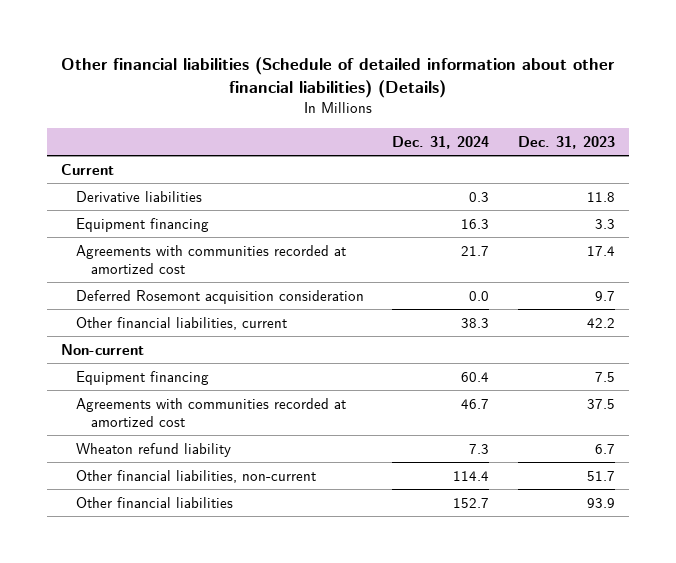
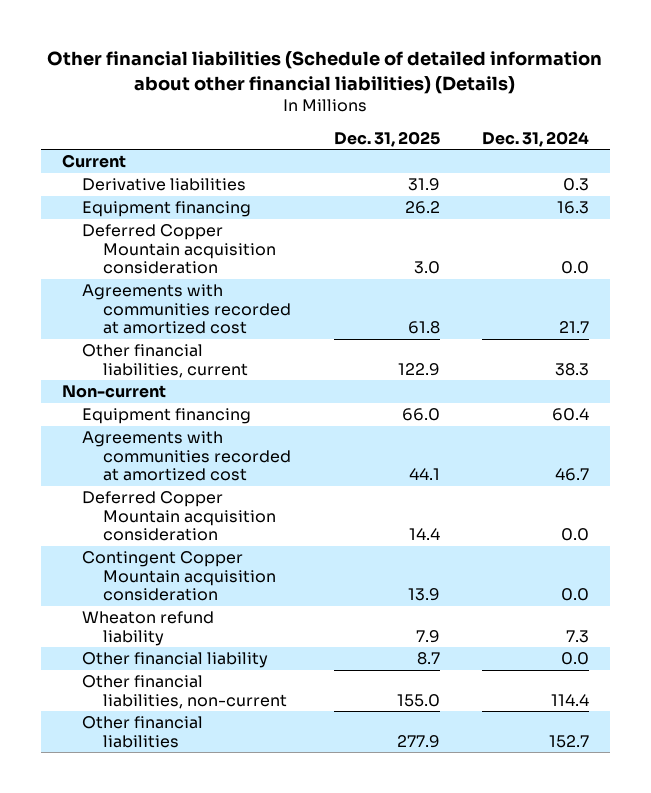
- | Dec. 31, 2024 | Dec. 31, 2023
+ | Dec. 31, 2025 | Dec. 31, 2024
+ Deferred Copper Mountain acquisition consideration | 3.0 | 0.0
- Deferred Rosemont acquisition consideration | 0.0 | 9.7
+ Deferred Copper Mountain acquisition consideration | 14.4 | 0.0
+ Contingent Copper Mountain acquisition consideration | 13.9 | 0.0
+ Other financial liability | 8.7 | 0.0

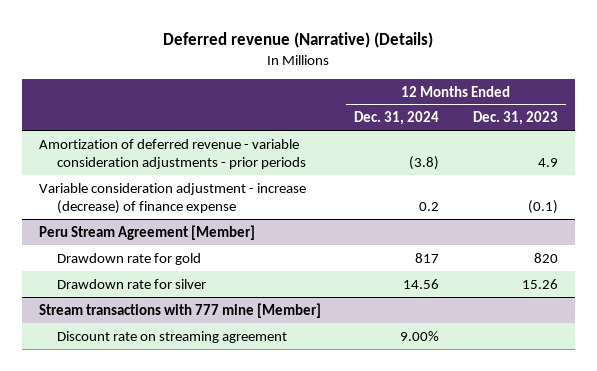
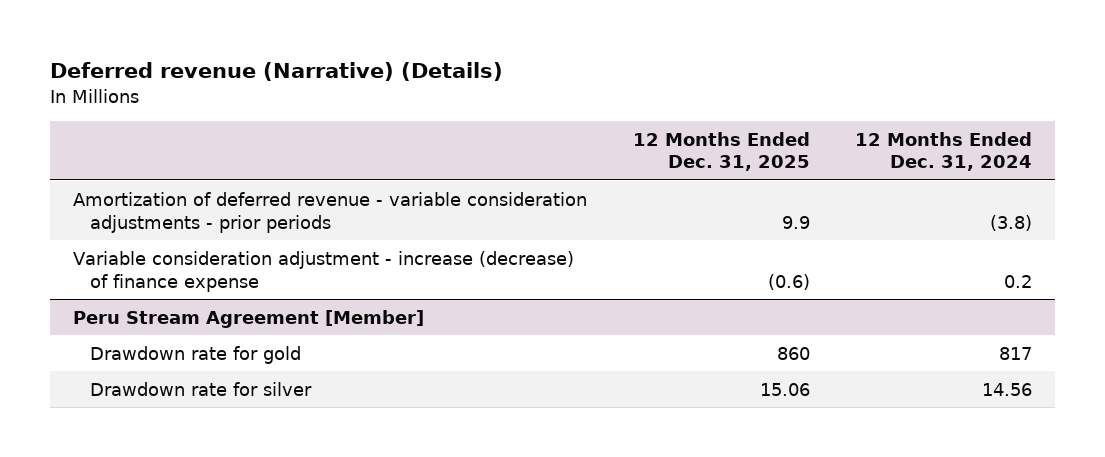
- | 12 Months Ended Dec. 31, 2024 | 12 Months Ended Dec. 31, 2023
+ | 12 Months Ended Dec. 31, 2025 | 12 Months Ended Dec. 31, 2024
- Stream transactions with 777 mine [Member]
- Discount rate on streaming agreement | 9.00% |

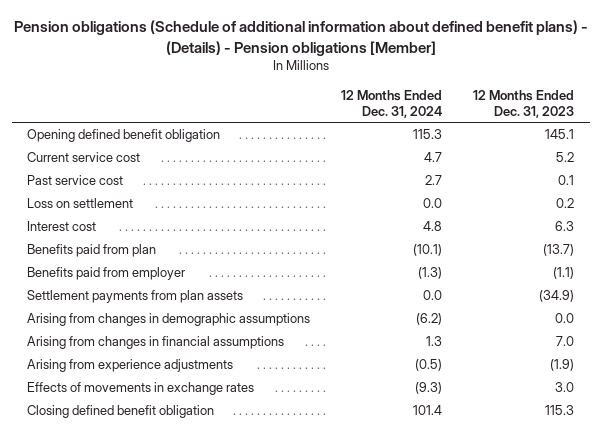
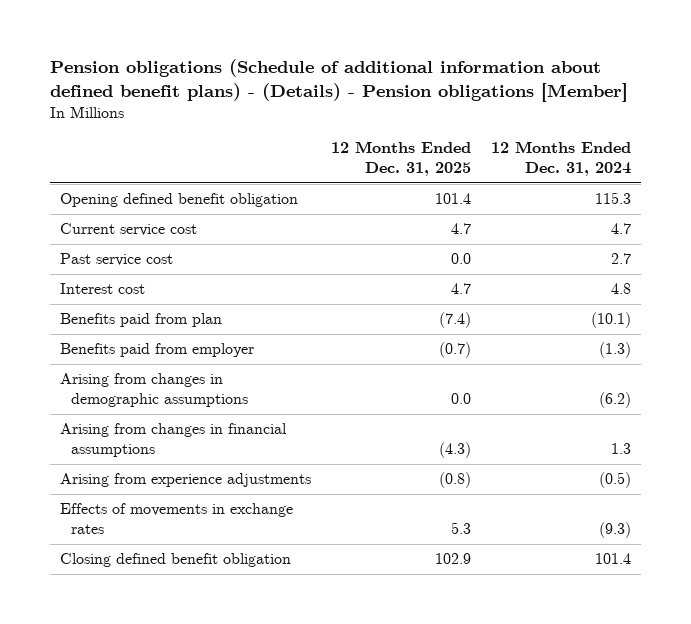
- | 12 Months Ended Dec. 31, 2024 | 12 Months Ended Dec. 31, 2023
+ | 12 Months Ended Dec. 31, 2025 | 12 Months Ended Dec. 31, 2024
- Loss on settlement | 0.0 | 0.2
- Settlement payments from plan assets | 0.0 | (34.9)

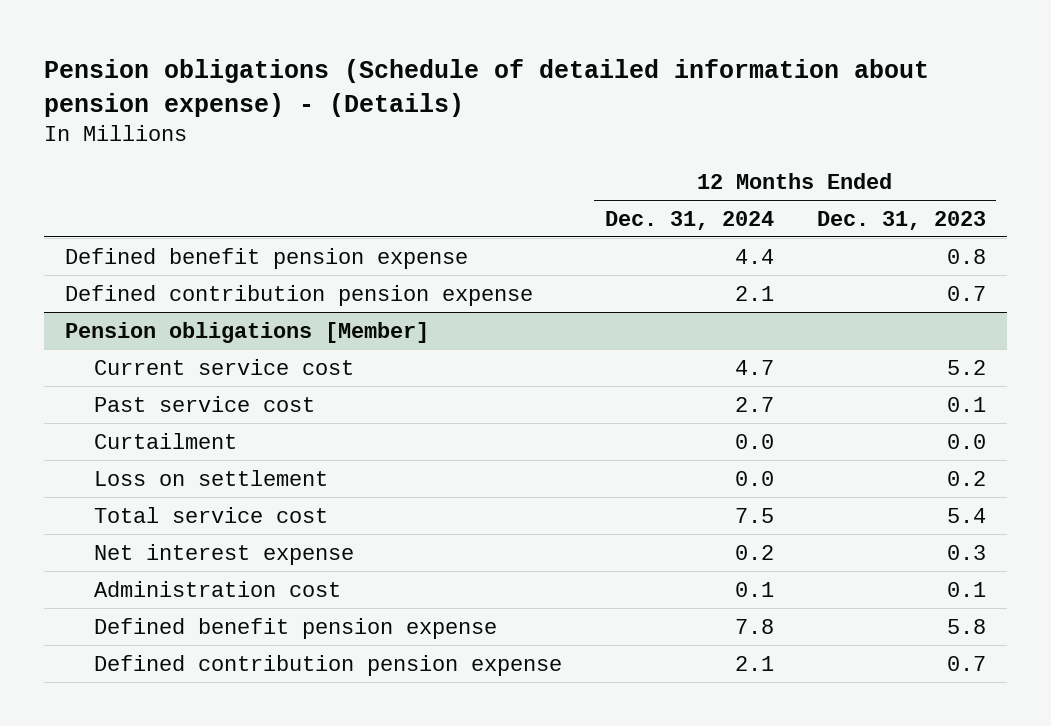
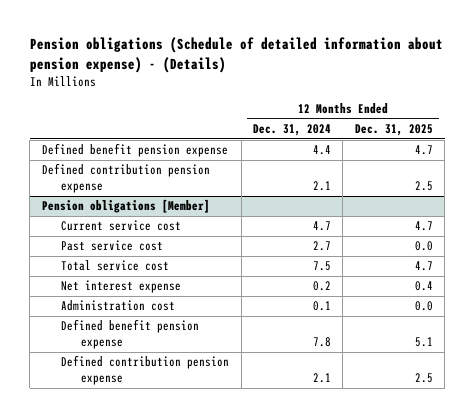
- | 12 Months Ended Dec. 31, 2024 | 12 Months Ended Dec. 31, 2023
+ | 12 Months Ended Dec. 31, 2024 | 12 Months Ended Dec. 31, 2025
@ Pension obligations [Member]
- Curtailment | 0.0 | 0.0
- Loss on settlement | 0.0 | 0.2

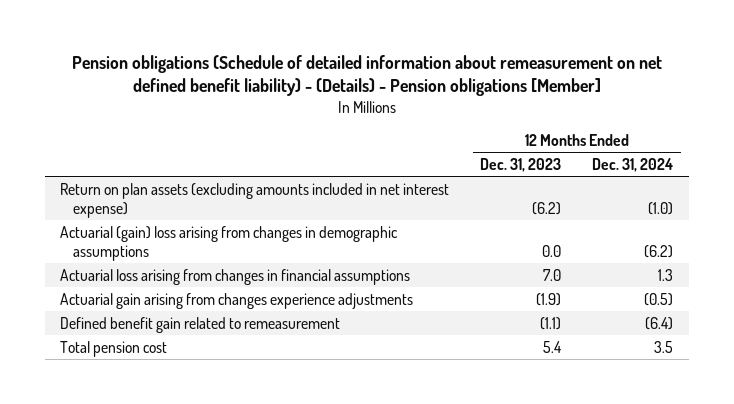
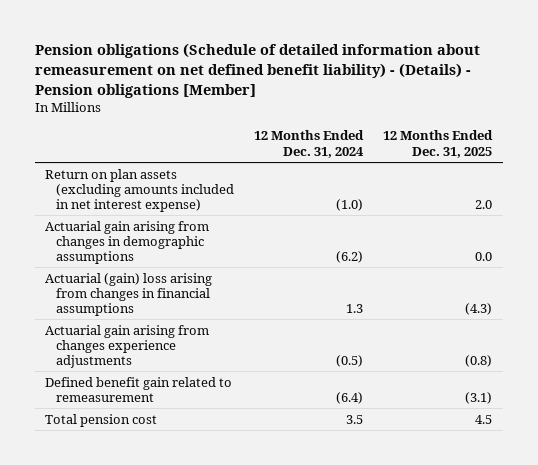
- | 12 Months Ended Dec. 31, 2023 | 12 Months Ended Dec. 31, 2024
+ | 12 Months Ended Dec. 31, 2024 | 12 Months Ended Dec. 31, 2025
- Actuarial (gain) loss arising from changes in demographic assumptions | 0.0 | (6.2)
- Actuarial loss arising from changes in financial assumptions | 7.0 | 1.3
+ Actuarial gain arising from changes in demographic assumptions | (6.2) | 0.0
+ Actuarial (gain) loss arising from changes in financial assumptions | 1.3 | (4.3)

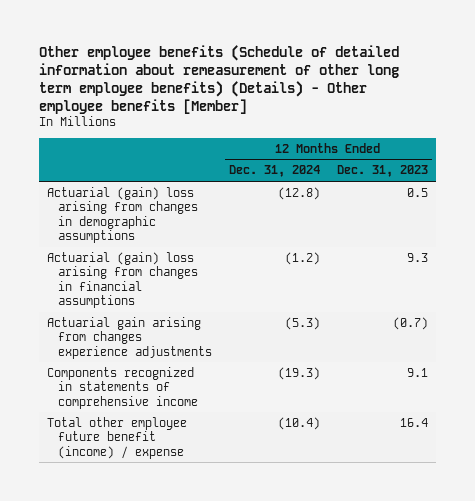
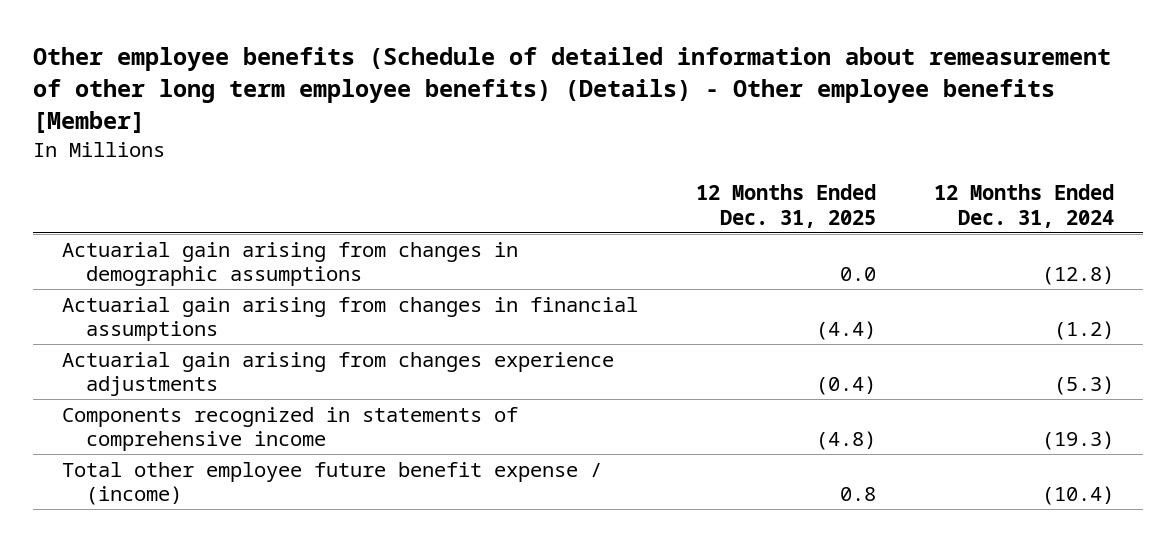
- | 12 Months Ended Dec. 31, 2024 | 12 Months Ended Dec. 31, 2023
+ | 12 Months Ended Dec. 31, 2025 | 12 Months Ended Dec. 31, 2024
- Actuarial (gain) loss arising from changes in demographic assumptions | (12.8) | 0.5
- Actuarial (gain) loss arising from changes in financial assumptions | (1.2) | 9.3
+ Actuarial gain arising from changes in demographic assumptions | 0.0 | (12.8)
+ Actuarial gain arising from changes in financial assumptions | (4.4) | (1.2)
- Total other employee future benefit (income) / expense | (10.4) | 16.4
+ Total other employee future benefit expense / (income) | 0.8 | (10.4)

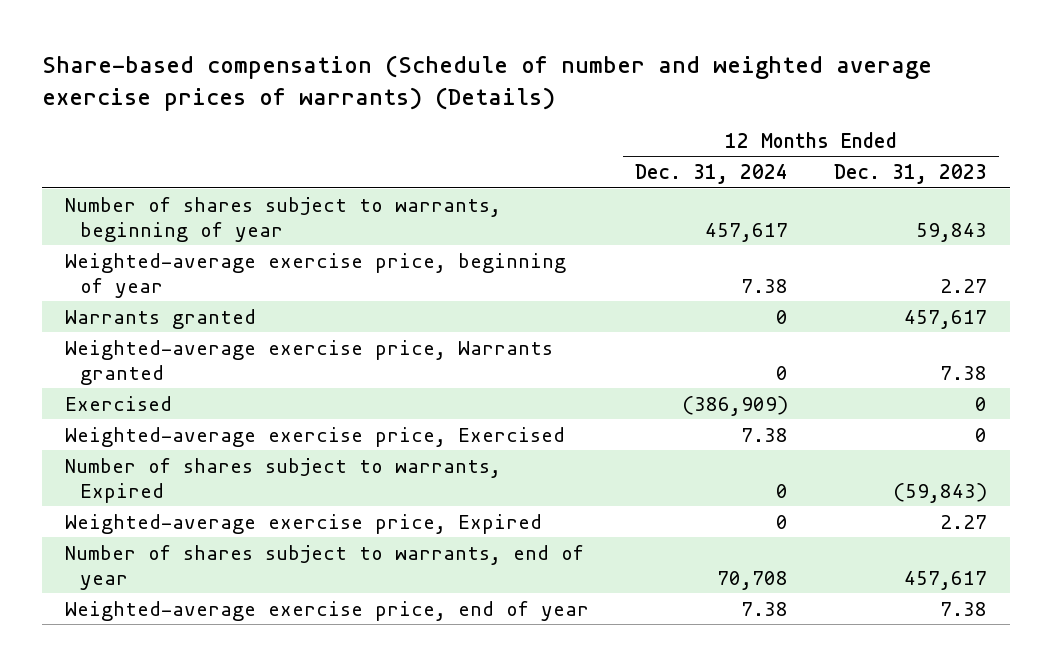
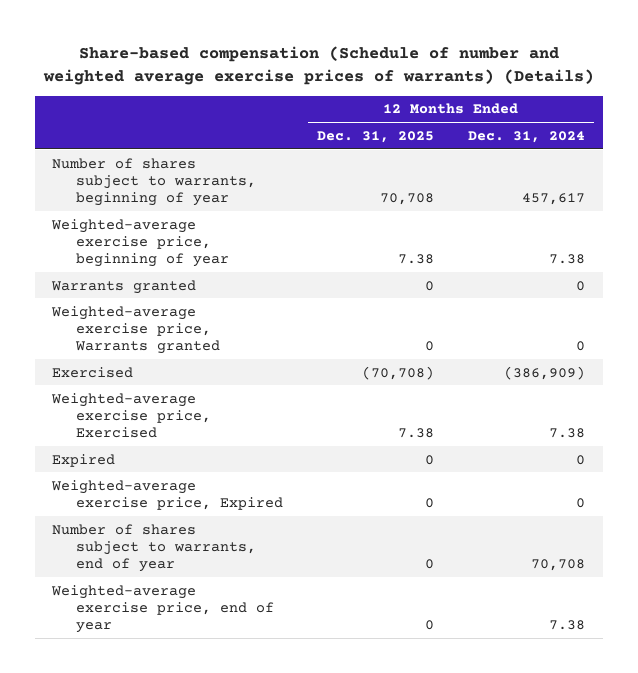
- | 12 Months Ended Dec. 31, 2024 | 12 Months Ended Dec. 31, 2023
+ | 12 Months Ended Dec. 31, 2025 | 12 Months Ended Dec. 31, 2024
- Number of shares subject to warrants, Expired | 0 | (59,843)
+ Expired | 0 | 0

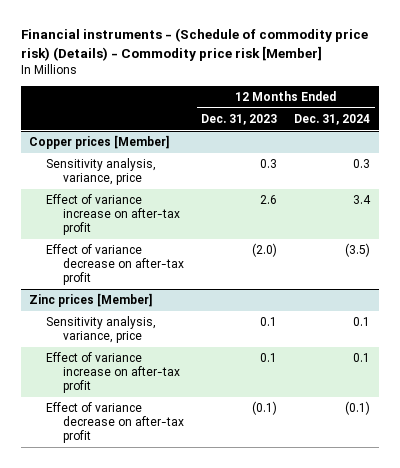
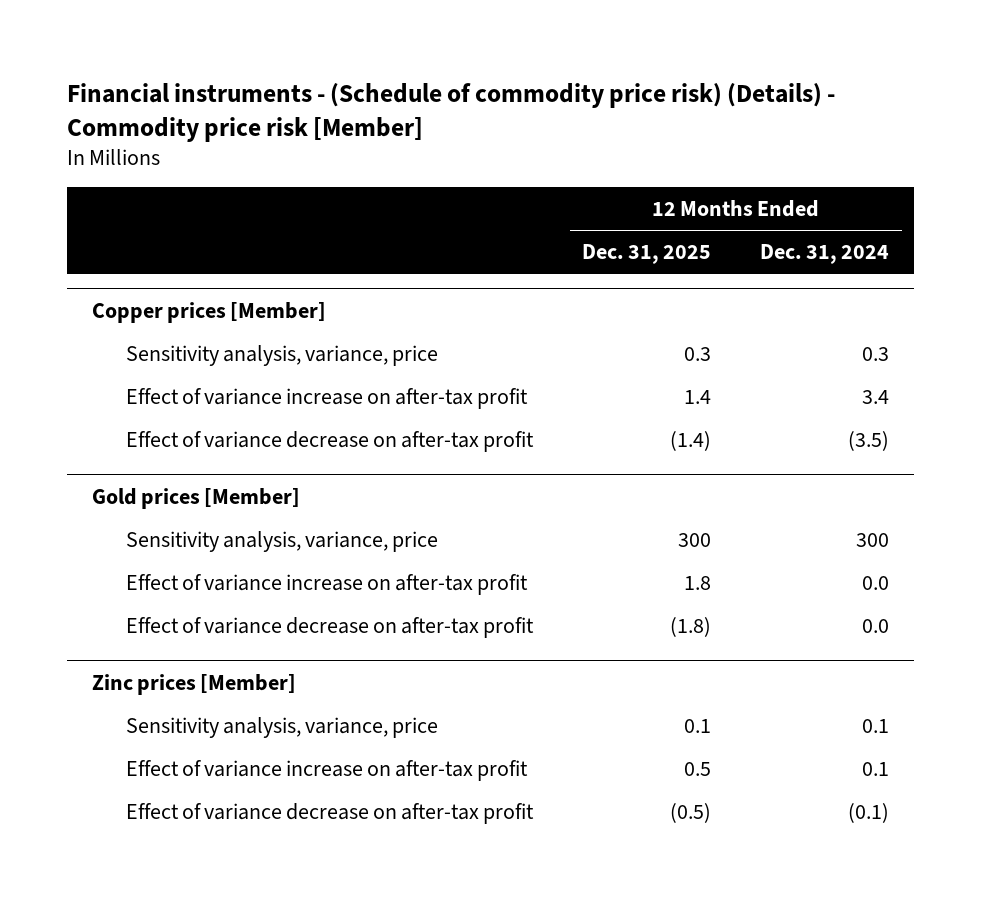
- | 12 Months Ended Dec. 31, 2023 | 12 Months Ended Dec. 31, 2024
+ | 12 Months Ended Dec. 31, 2025 | 12 Months Ended Dec. 31, 2024
+ Gold prices [Member]
+ Sensitivity analysis, variance, price | 300 | 300
+ Effect of variance increase on after-tax profit | 1.8 | 0.0
+ Effect of variance decrease on after-tax profit | (1.8) | 0.0

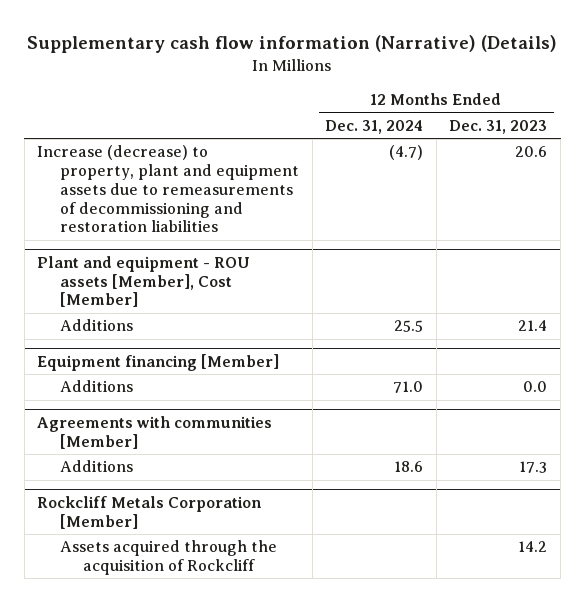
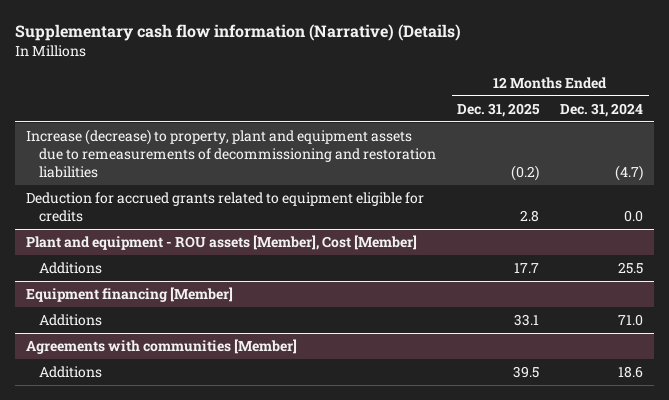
- | 12 Months Ended Dec. 31, 2024 | 12 Months Ended Dec. 31, 2023
+ | 12 Months Ended Dec. 31, 2025 | 12 Months Ended Dec. 31, 2024
+ Deduction for accrued grants related to equipment eligible for credits | 2.8 | 0.0
- Rockcliff Metals Corporation [Member]
- Assets acquired through the acquisition of Rockcliff | | 14.2

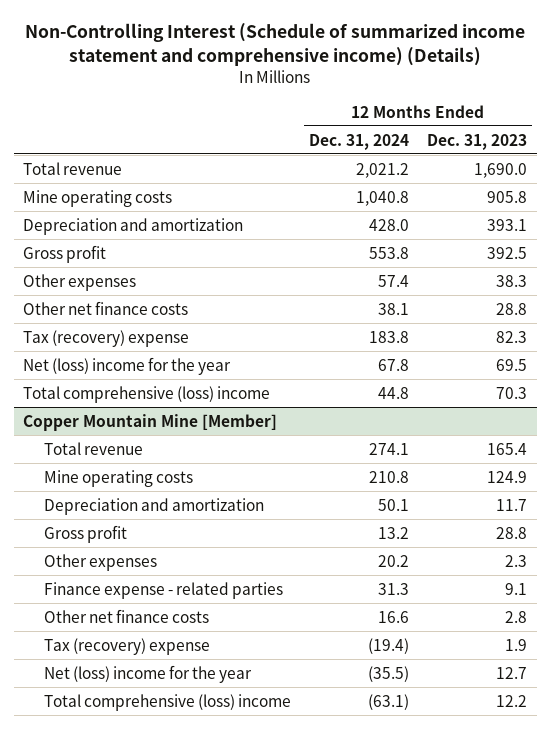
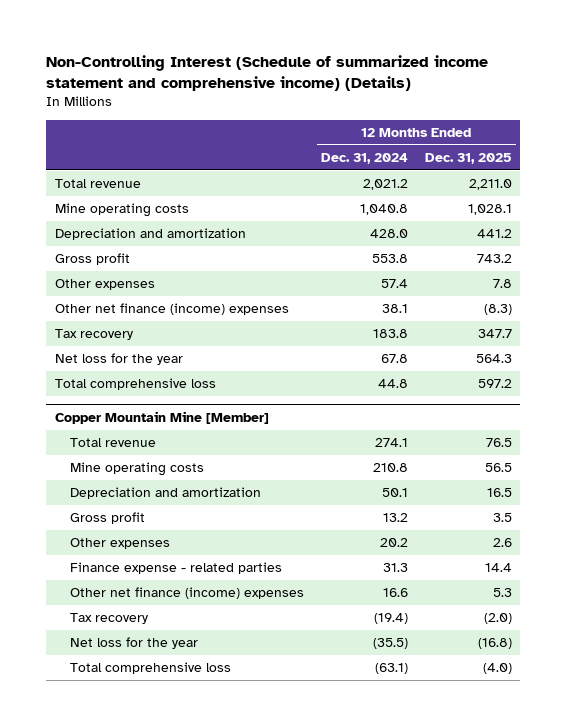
- | 12 Months Ended Dec. 31, 2024 | 12 Months Ended Dec. 31, 2023
+ | 12 Months Ended Dec. 31, 2024 | 12 Months Ended Dec. 31, 2025
- Other net finance costs | 38.1 | 28.8
- Tax (recovery) expense | 183.8 | 82.3
- Net (loss) income for the year | 67.8 | 69.5
- Total comprehensive (loss) income | 44.8 | 70.3
+ Other net finance (income) expenses | 38.1 | (8.3)
+ Tax recovery | 183.8 | 347.7
+ Net loss for the year | 67.8 | 564.3
+ Total comprehensive loss | 44.8 | 597.2
@ Copper Mountain Mine [Member]
- Other net finance costs | 16.6 | 2.8
- Tax (recovery) expense | (19.4) | 1.9
- Net (loss) income for the year | (35.5) | 12.7
- Total comprehensive (loss) income | (63.1) | 12.2
+ Other net finance (income) expenses | 16.6 | 5.3
+ Tax recovery | (19.4) | (2.0)
+ Net loss for the year | (35.5) | (16.8)
+ Total comprehensive loss | (63.1) | (4.0)

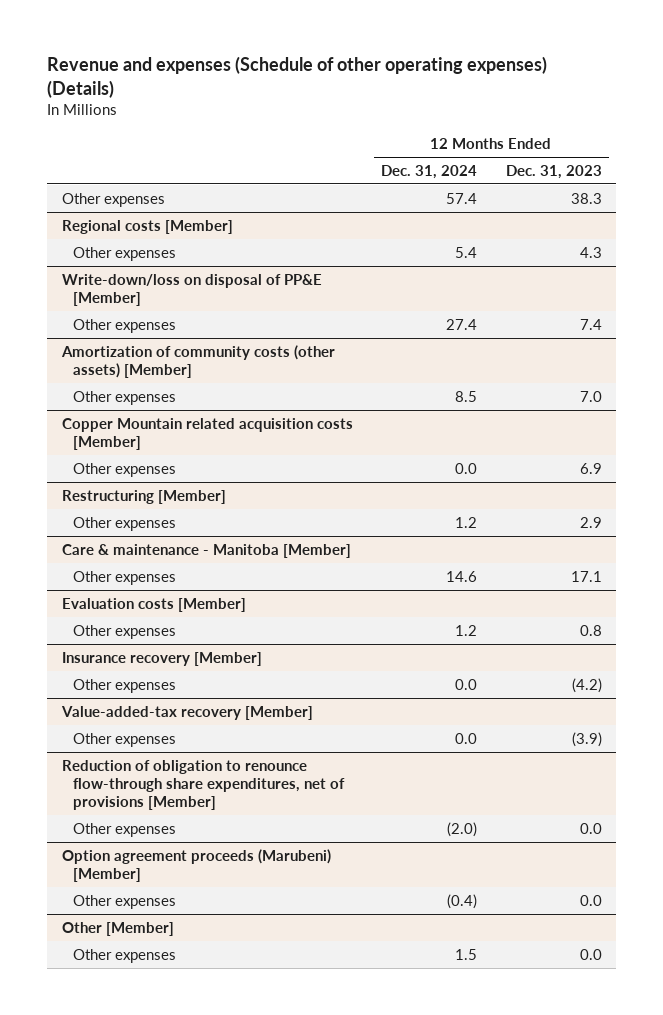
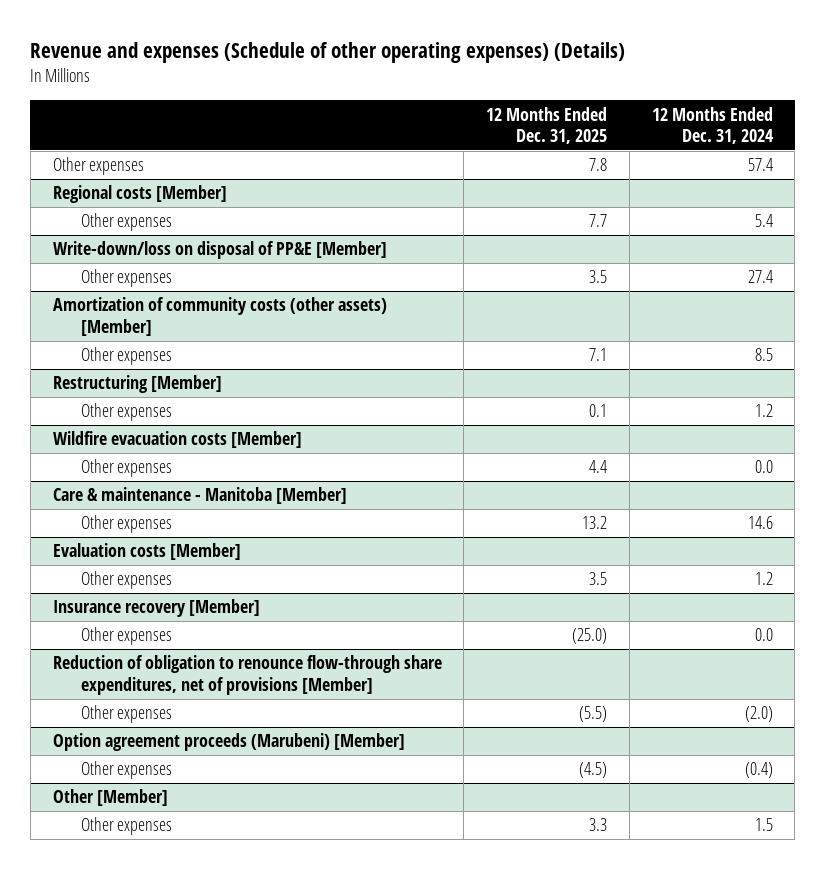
- | 12 Months Ended Dec. 31, 2024 | 12 Months Ended Dec. 31, 2023
+ | 12 Months Ended Dec. 31, 2025 | 12 Months Ended Dec. 31, 2024
- Copper Mountain related acquisition costs [Member]
- Other expenses | 0.0 | 6.9
+ Wildfire evacuation costs [Member]
+ Other expenses | 4.4 | 0.0
- Value-added-tax recovery [Member]
- Other expenses | 0.0 | (3.9)

